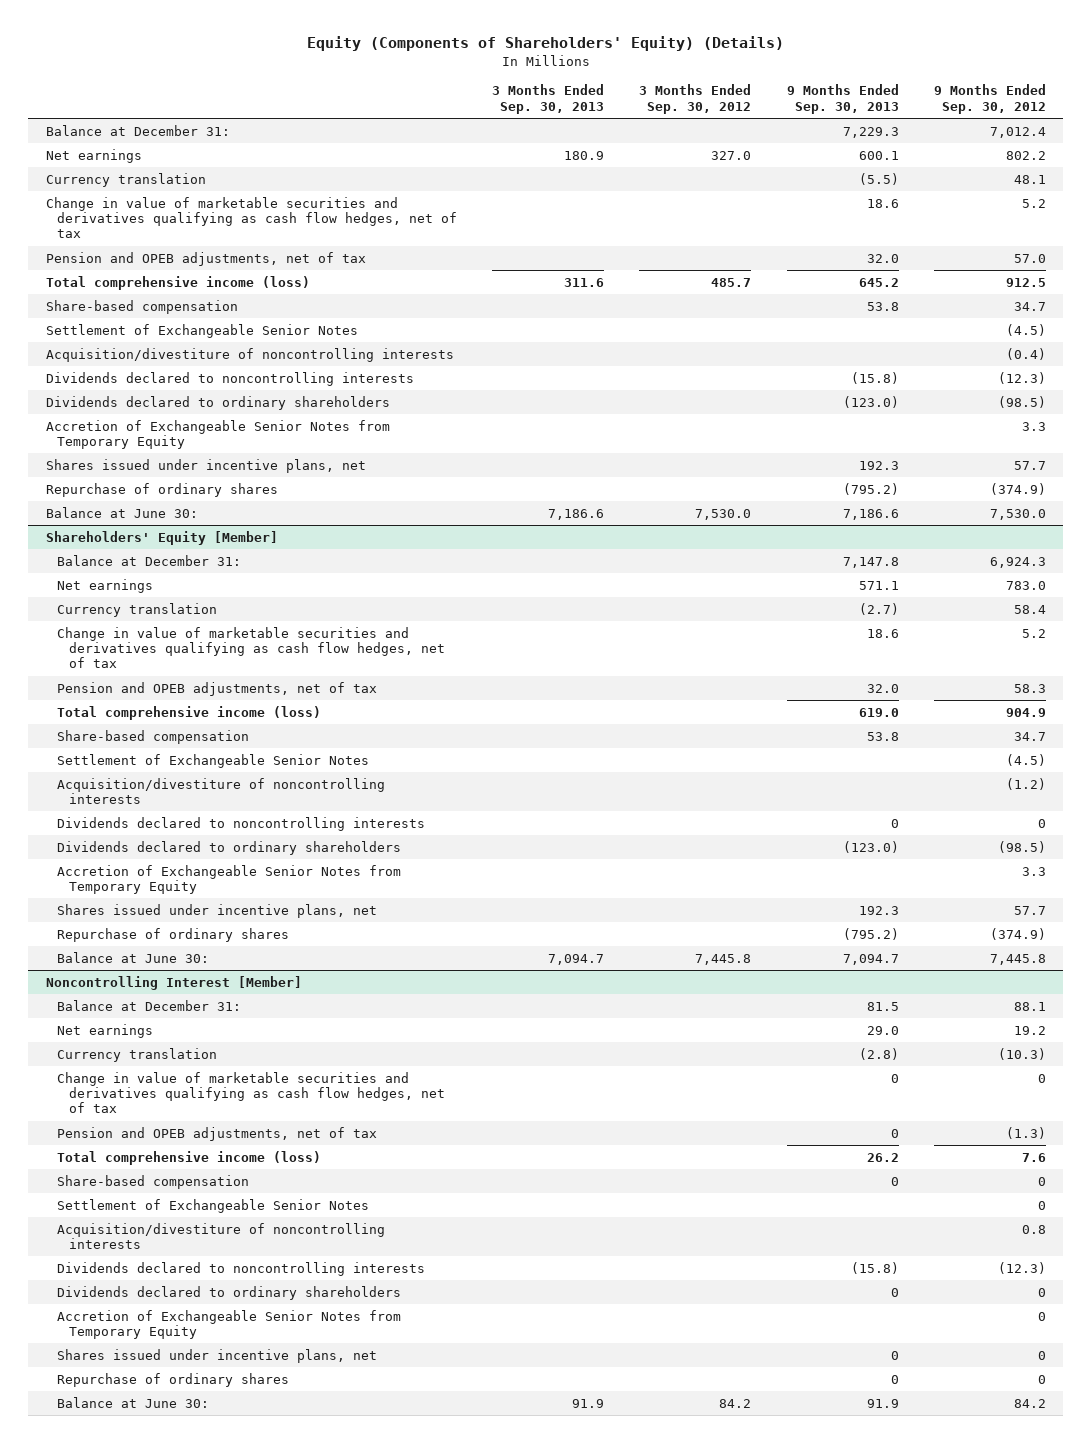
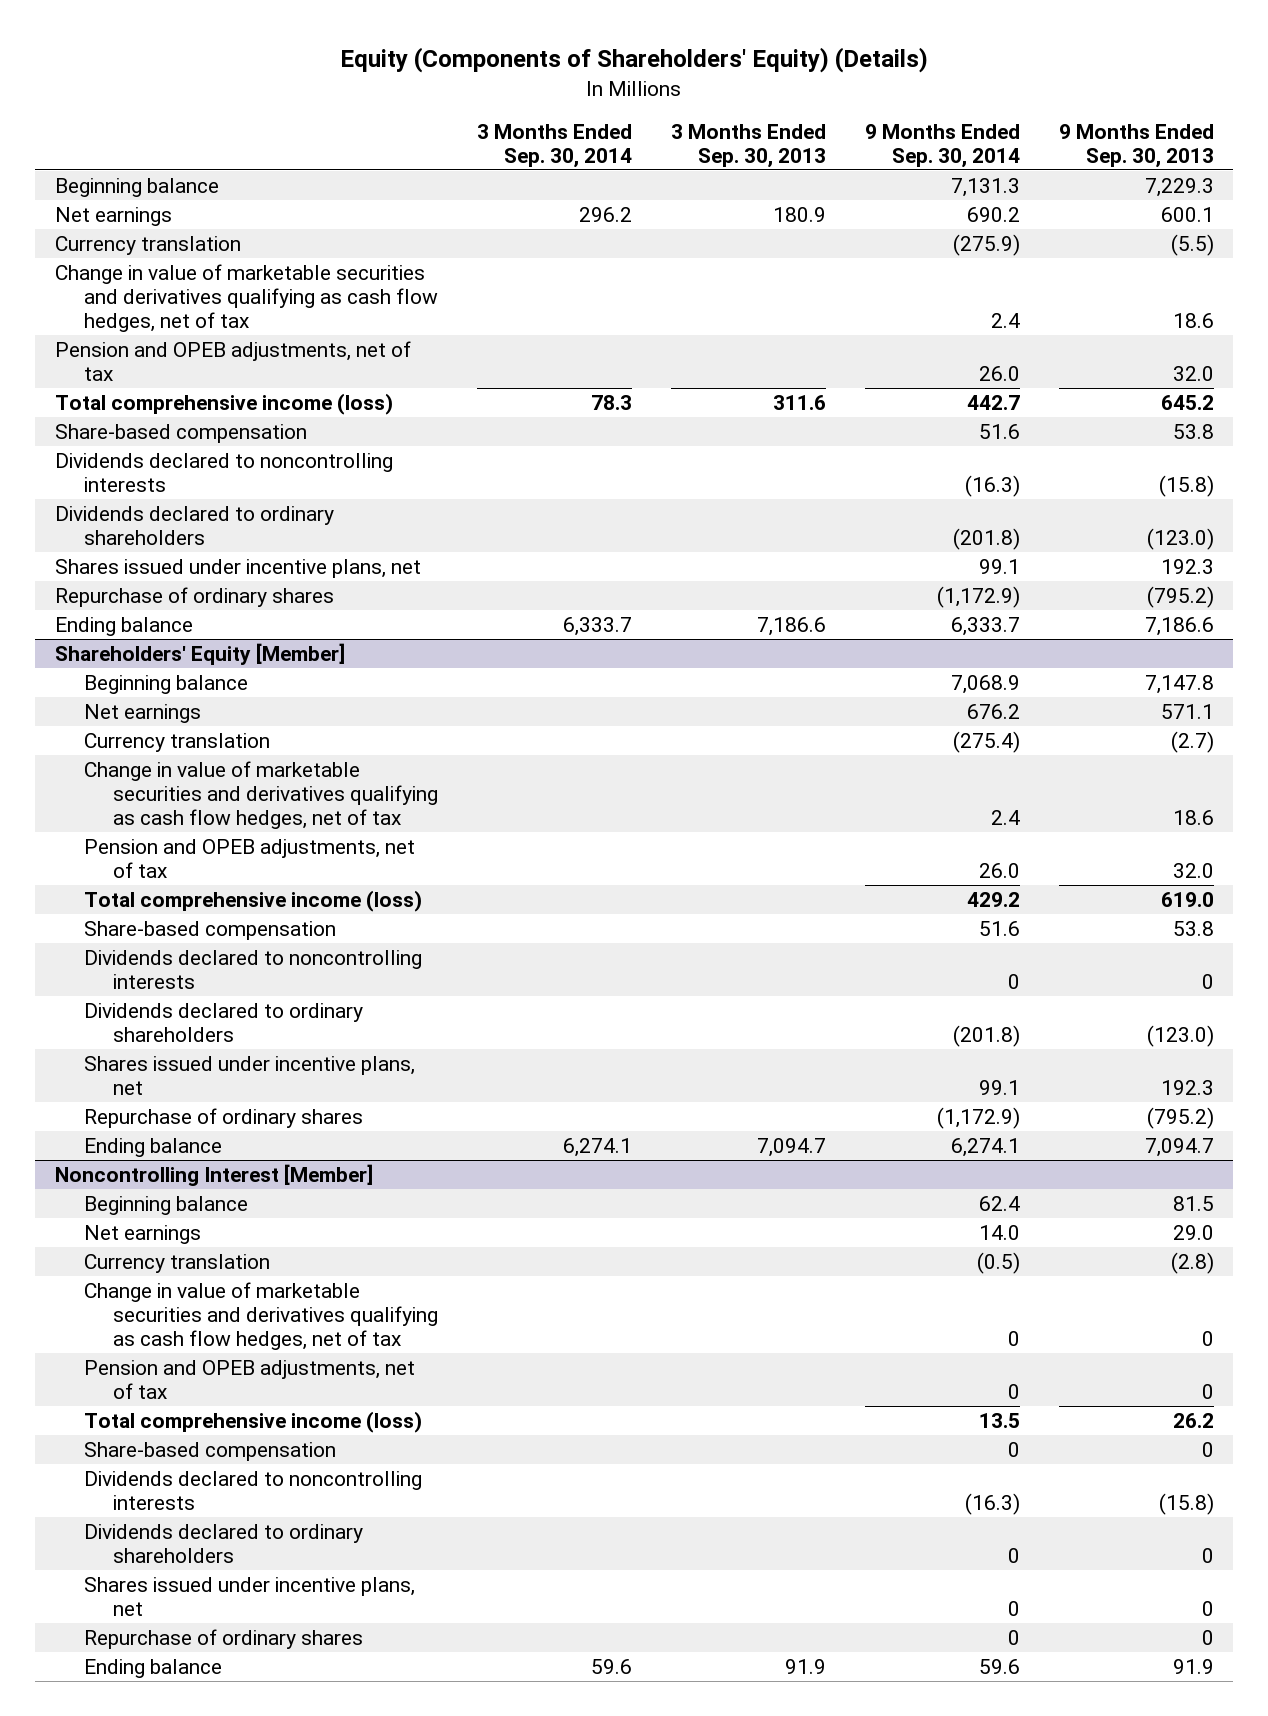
- | 3 Months Ended Sep. 30, 2013 | 3 Months Ended Sep. 30, 2012 | 9 Months Ended Sep. 30, 2013 | 9 Months Ended Sep. 30, 2012
+ | 3 Months Ended Sep. 30, 2014 | 3 Months Ended Sep. 30, 2013 | 9 Months Ended Sep. 30, 2014 | 9 Months Ended Sep. 30, 2013
- Balance at December 31: | | | 7,229.3 | 7,012.4
+ Beginning balance | | | 7,131.3 | 7,229.3
- Settlement of Exchangeable Senior Notes | | | | (4.5)
- Acquisition/divestiture of noncontrolling interests | | | | (0.4)
- Accretion of Exchangeable Senior Notes from Temporary Equity | | | | 3.3
- Balance at June 30: | 7,186.6 | 7,530.0 | 7,186.6 | 7,530.0
+ Ending balance | 6,333.7 | 7,186.6 | 6,333.7 | 7,186.6
@ Shareholders' Equity [Member]
- Balance at December 31: | | | 7,147.8 | 6,924.3
+ Beginning balance | | | 7,068.9 | 7,147.8
- Settlement of Exchangeable Senior Notes | | | | (4.5)
- Acquisition/divestiture of noncontrolling interests | | | | (1.2)
- Accretion of Exchangeable Senior Notes from Temporary Equity | | | | 3.3
- Balance at June 30: | 7,094.7 | 7,445.8 | 7,094.7 | 7,445.8
+ Ending balance | 6,274.1 | 7,094.7 | 6,274.1 | 7,094.7
@ Noncontrolling Interest [Member]
- Balance at December 31: | | | 81.5 | 88.1
+ Beginning balance | | | 62.4 | 81.5
- Settlement of Exchangeable Senior Notes | | | | 0
- Acquisition/divestiture of noncontrolling interests | | | | 0.8
- Accretion of Exchangeable Senior Notes from Temporary Equity | | | | 0
- Balance at June 30: | 91.9 | 84.2 | 91.9 | 84.2
+ Ending balance | 59.6 | 91.9 | 59.6 | 91.9

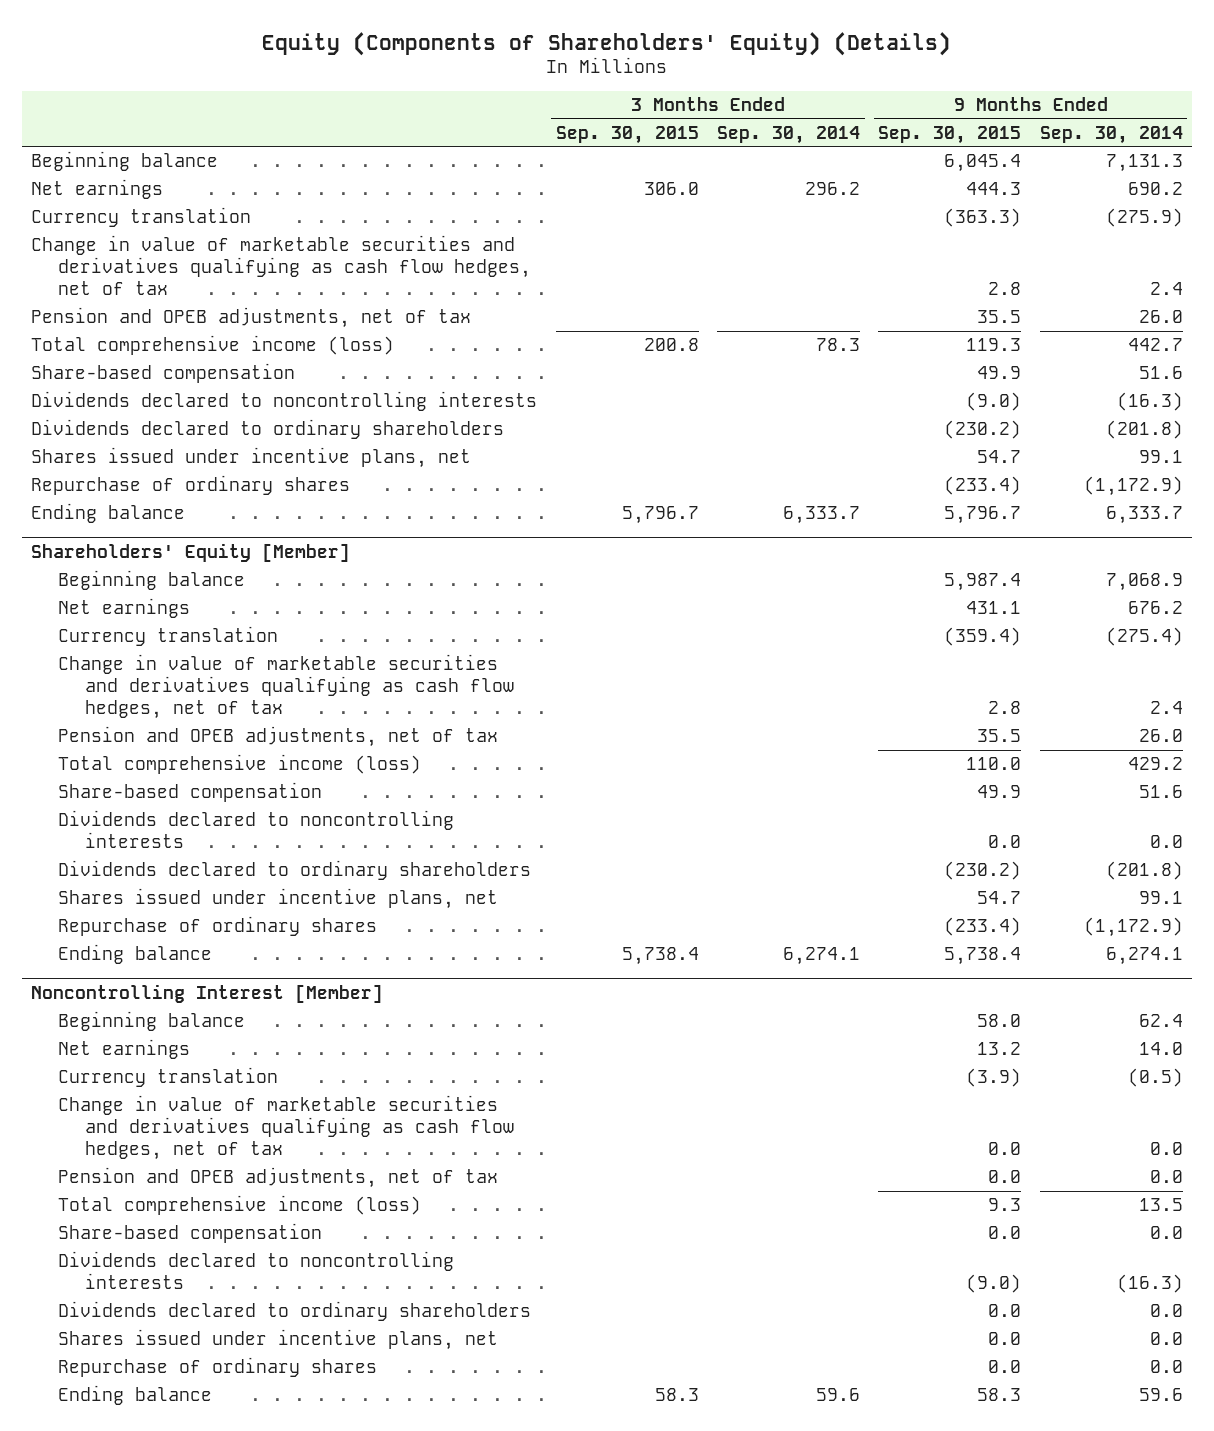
- | 3 Months Ended Sep. 30, 2014 | 3 Months Ended Sep. 30, 2013 | 9 Months Ended Sep. 30, 2014 | 9 Months Ended Sep. 30, 2013
+ | 3 Months Ended Sep. 30, 2015 | 3 Months Ended Sep. 30, 2014 | 9 Months Ended Sep. 30, 2015 | 9 Months Ended Sep. 30, 2014
@ Shareholders' Equity [Member]
- Dividends declared to noncontrolling interests | | | 0 | 0
+ Dividends declared to noncontrolling interests | | | 0.0 | 0.0
@ Noncontrolling Interest [Member]
- Change in value of marketable securities and derivatives qualifying as cash flow hedges, net of tax | | | 0 | 0
- Pension and OPEB adjustments, net of tax | | | 0 | 0
+ Change in value of marketable securities and derivatives qualifying as cash flow hedges, net of tax | | | 0.0 | 0.0
+ Pension and OPEB adjustments, net of tax | | | 0.0 | 0.0
- Share-based compensation | | | 0 | 0
+ Share-based compensation | | | 0.0 | 0.0
- Dividends declared to ordinary shareholders | | | 0 | 0
- Shares issued under incentive plans, net | | | 0 | 0
- Repurchase of ordinary shares | | | 0 | 0
+ Dividends declared to ordinary shareholders | | | 0.0 | 0.0
+ Shares issued under incentive plans, net | | | 0.0 | 0.0
+ Repurchase of ordinary shares | | | 0.0 | 0.0

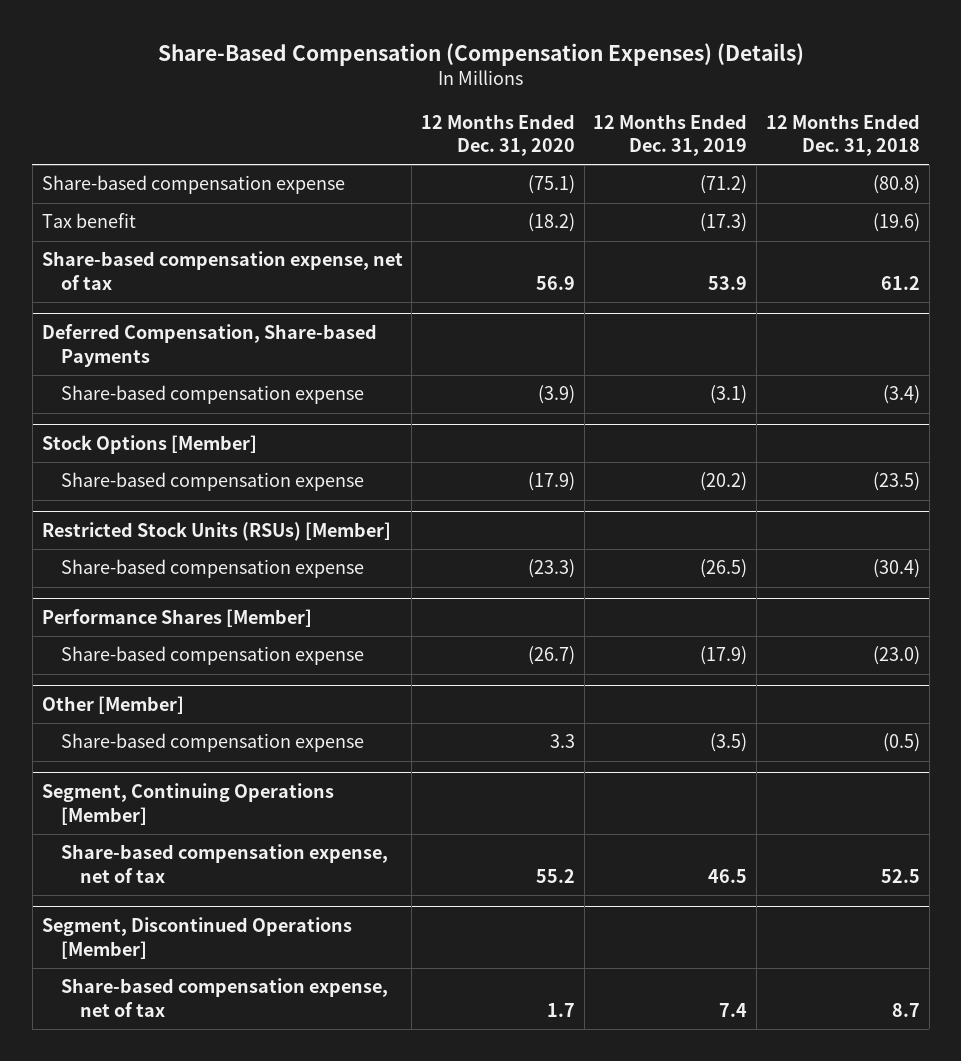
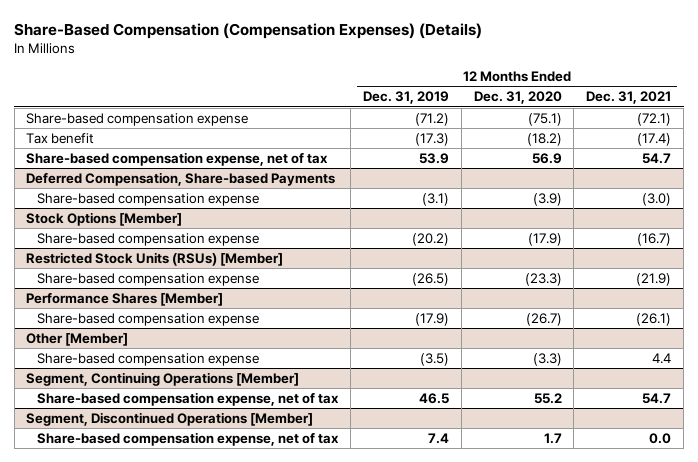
- | 12 Months Ended Dec. 31, 2020 | 12 Months Ended Dec. 31, 2019 | 12 Months Ended Dec. 31, 2018
+ | 12 Months Ended Dec. 31, 2019 | 12 Months Ended Dec. 31, 2020 | 12 Months Ended Dec. 31, 2021
@ Other [Member]
- Share-based compensation expense | 3.3 | (3.5) | (0.5)
+ Share-based compensation expense | (3.5) | (3.3) | 4.4

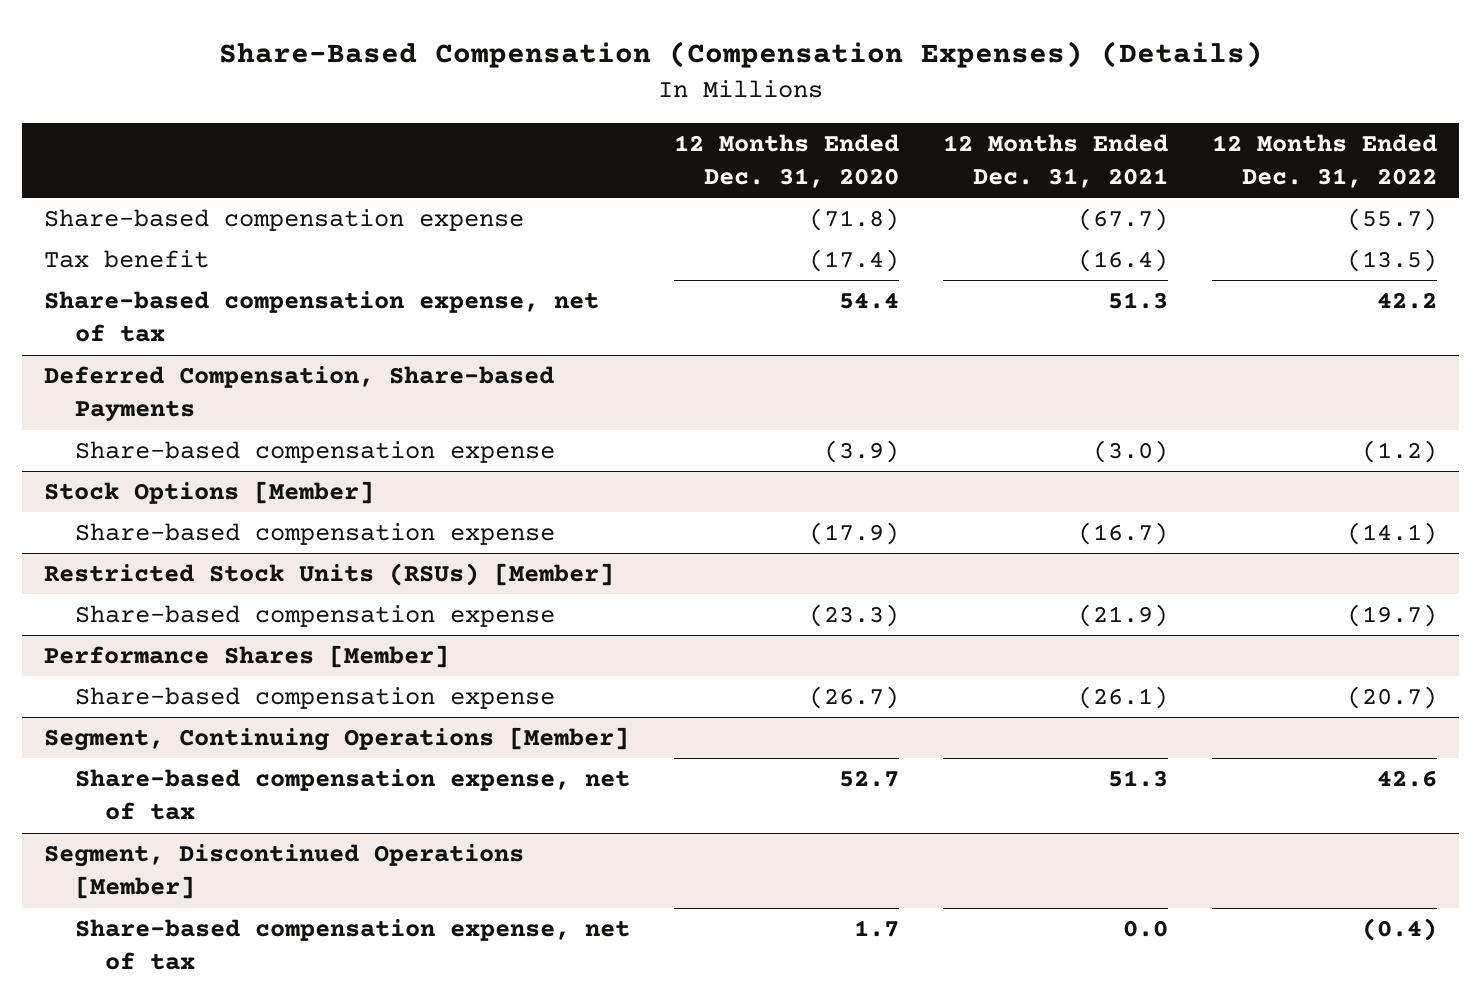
- | 12 Months Ended Dec. 31, 2019 | 12 Months Ended Dec. 31, 2020 | 12 Months Ended Dec. 31, 2021
+ | 12 Months Ended Dec. 31, 2020 | 12 Months Ended Dec. 31, 2021 | 12 Months Ended Dec. 31, 2022
- Share-based compensation expense | (71.2) | (75.1) | (72.1)
- Tax benefit | (17.3) | (18.2) | (17.4)
- Share-based compensation expense, net of tax | 53.9 | 56.9 | 54.7
+ Share-based compensation expense | (71.8) | (67.7) | (55.7)
+ Tax benefit | (17.4) | (16.4) | (13.5)
+ Share-based compensation expense, net of tax | 54.4 | 51.3 | 42.2
- Other [Member]
- Share-based compensation expense | (3.5) | (3.3) | 4.4
@ Segment, Continuing Operations [Member]
- Share-based compensation expense, net of tax | 46.5 | 55.2 | 54.7
+ Share-based compensation expense, net of tax | 52.7 | 51.3 | 42.6

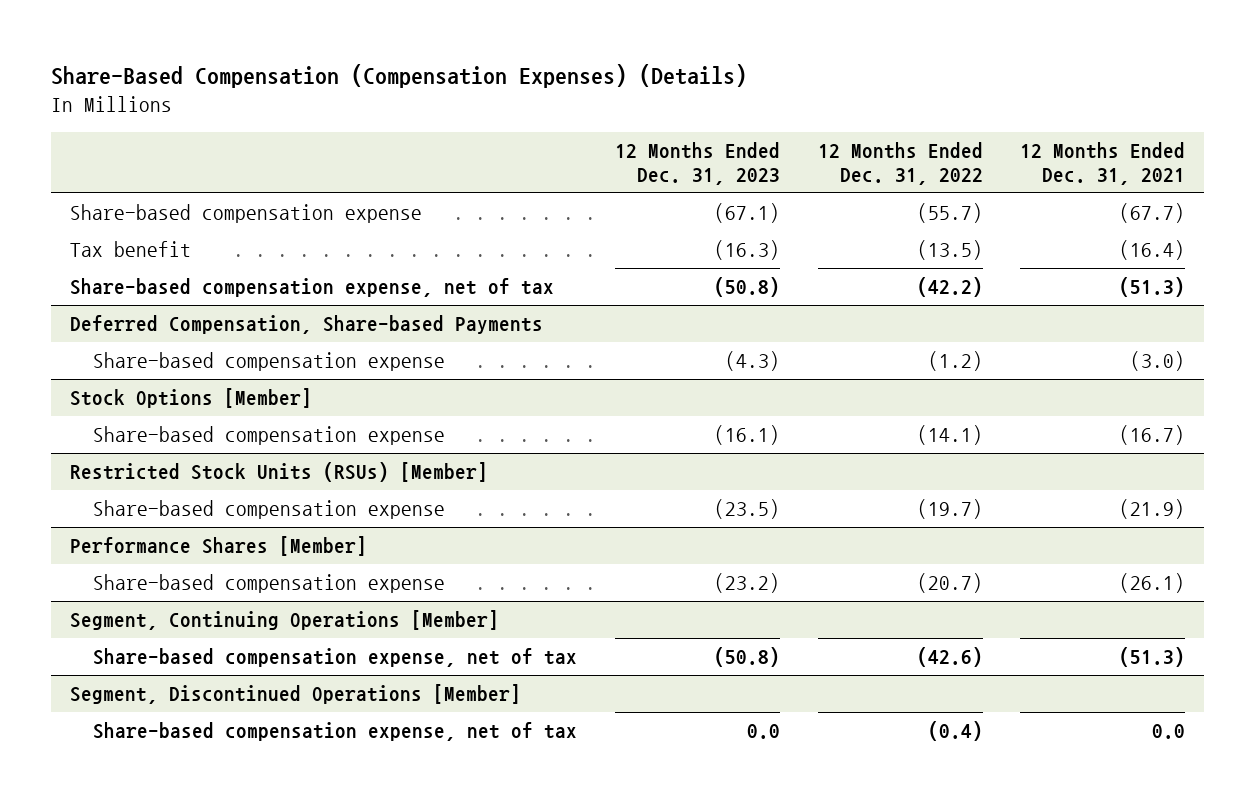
- | 12 Months Ended Dec. 31, 2020 | 12 Months Ended Dec. 31, 2021 | 12 Months Ended Dec. 31, 2022
+ | 12 Months Ended Dec. 31, 2023 | 12 Months Ended Dec. 31, 2022 | 12 Months Ended Dec. 31, 2021
- Share-based compensation expense, net of tax | 54.4 | 51.3 | 42.2
+ Share-based compensation expense, net of tax | (50.8) | (42.2) | (51.3)
@ Segment, Continuing Operations [Member]
- Share-based compensation expense, net of tax | 52.7 | 51.3 | 42.6
+ Share-based compensation expense, net of tax | (50.8) | (42.6) | (51.3)

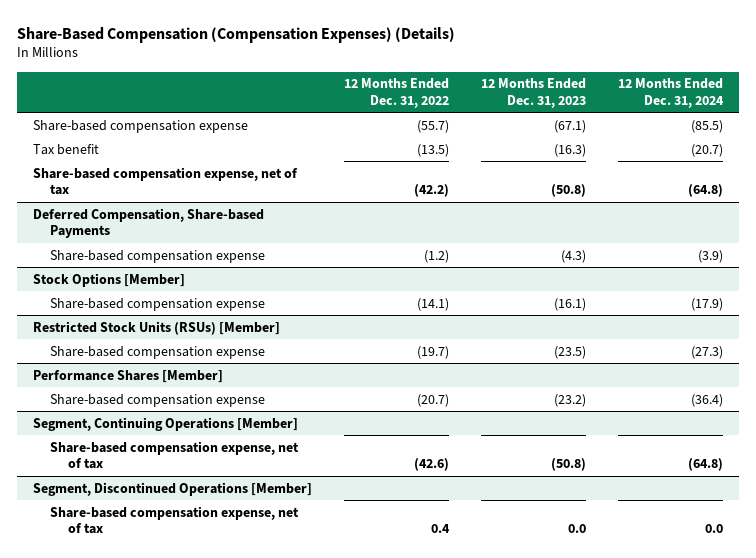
- | 12 Months Ended Dec. 31, 2023 | 12 Months Ended Dec. 31, 2022 | 12 Months Ended Dec. 31, 2021
+ | 12 Months Ended Dec. 31, 2022 | 12 Months Ended Dec. 31, 2023 | 12 Months Ended Dec. 31, 2024
@ Segment, Discontinued Operations [Member]
- Share-based compensation expense, net of tax | 0.0 | (0.4) | 0.0
+ Share-based compensation expense, net of tax | 0.4 | 0.0 | 0.0

